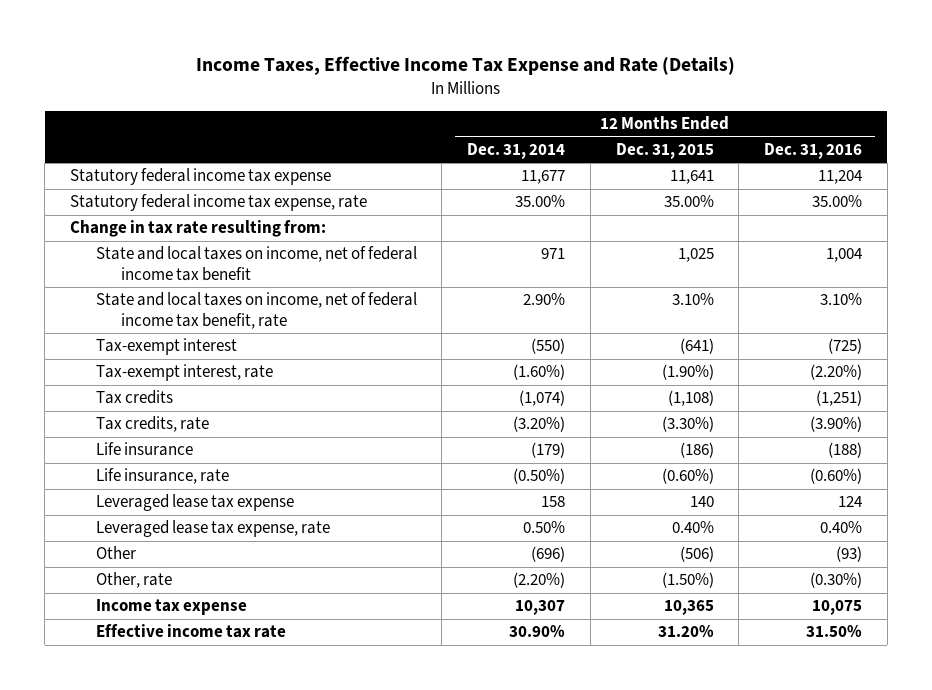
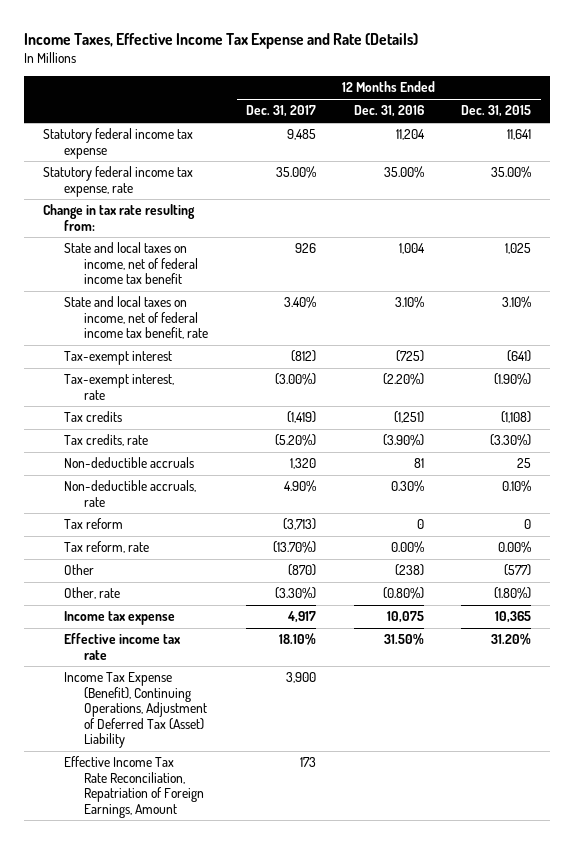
- | 12 Months Ended Dec. 31, 2014 | 12 Months Ended Dec. 31, 2015 | 12 Months Ended Dec. 31, 2016
+ | 12 Months Ended Dec. 31, 2017 | 12 Months Ended Dec. 31, 2016 | 12 Months Ended Dec. 31, 2015
- Life insurance | (179) | (186) | (188)
- Life insurance, rate | (0.50%) | (0.60%) | (0.60%)
- Leveraged lease tax expense | 158 | 140 | 124
- Leveraged lease tax expense, rate | 0.50% | 0.40% | 0.40%
- Other | (696) | (506) | (93)
- Other, rate | (2.20%) | (1.50%) | (0.30%)
+ Non-deductible accruals | 1,320 | 81 | 25
+ Non-deductible accruals, rate | 4.90% | 0.30% | 0.10%
+ Tax reform | (3,713) | 0 | 0
+ Tax reform, rate | (13.70%) | 0.00% | 0.00%
+ Other | (870) | (238) | (577)
+ Other, rate | (3.30%) | (0.80%) | (1.80%)
+ Income Tax Expense (Benefit), Continuing Operations, Adjustment of Deferred Tax (Asset) Liability | 3,900 | |
+ Effective Income Tax Rate Reconciliation, Repatriation of Foreign Earnings, Amount | 173 | |

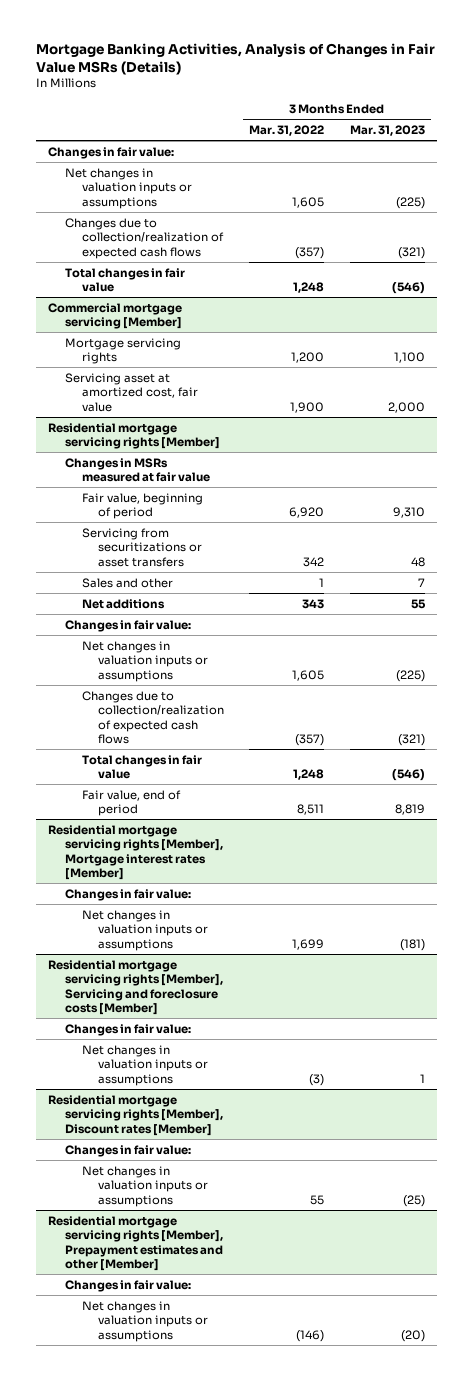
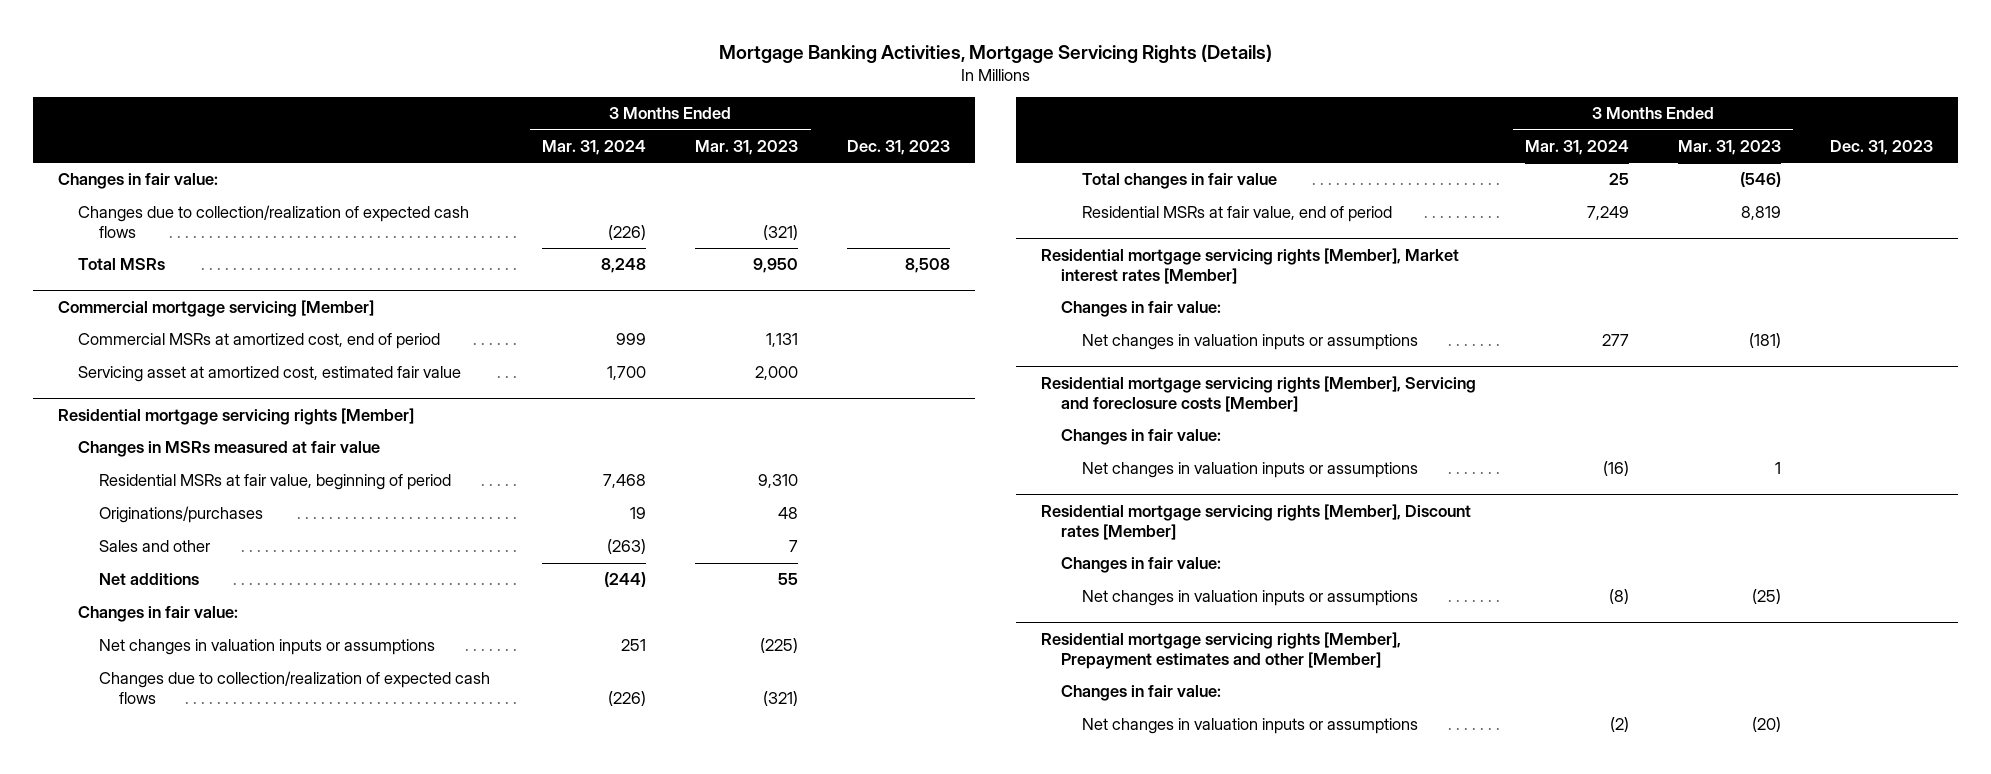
- Mortgage Banking Activities, Analysis of Changes in Fair Value MSRs (Details)
+ Mortgage Banking Activities, Mortgage Servicing Rights (Details)
- | 3 Months Ended Mar. 31, 2022 | 3 Months Ended Mar. 31, 2023
+ | 3 Months Ended Mar. 31, 2024 | 3 Months Ended Mar. 31, 2023 | Dec. 31, 2023
- Net changes in valuation inputs or assumptions | 1,605 | (225)
- Total changes in fair value | 1,248 | (546)
+ Total MSRs | 8,248 | 9,950 | 8,508
@ Commercial mortgage servicing [Member]
- Mortgage servicing rights | 1,200 | 1,100
- Servicing asset at amortized cost, fair value | 1,900 | 2,000
+ Commercial MSRs at amortized cost, end of period | 999 | 1,131 |
+ Servicing asset at amortized cost, estimated fair value | 1,700 | 2,000 |
@ Residential mortgage servicing rights [Member]
- Fair value, beginning of period | 6,920 | 9,310
- Servicing from securitizations or asset transfers | 342 | 48
+ Residential MSRs at fair value, beginning of period | 7,468 | 9,310 |
+ Originations/purchases | 19 | 48 |
- Fair value, end of period | 8,511 | 8,819
- Residential mortgage servicing rights [Member], Mortgage interest rates [Member]
@ Residential mortgage servicing rights [Member]
+ Residential MSRs at fair value, end of period | 7,249 | 8,819 |
+ Residential mortgage servicing rights [Member], Market interest rates [Member]

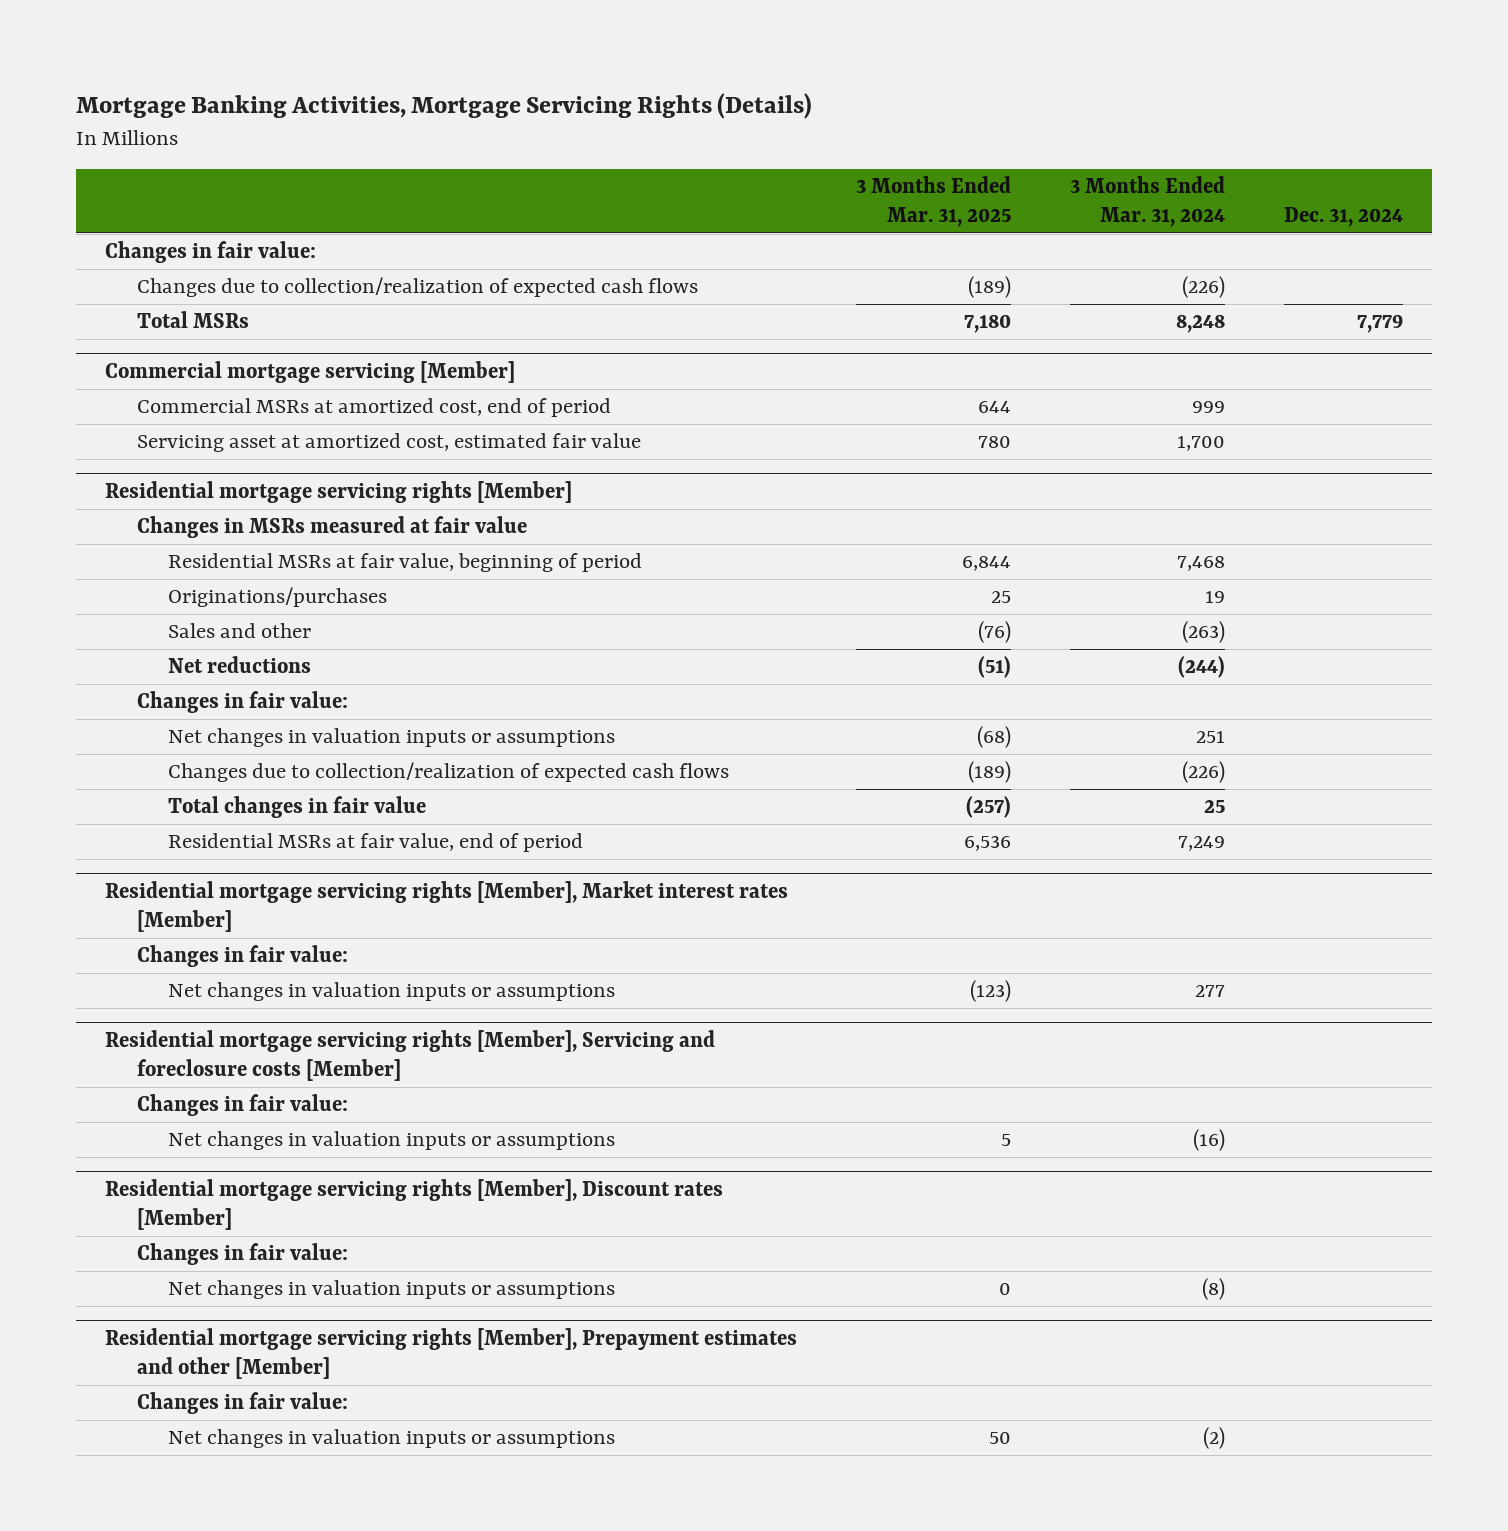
- | 3 Months Ended Mar. 31, 2024 | 3 Months Ended Mar. 31, 2023 | Dec. 31, 2023
+ | 3 Months Ended Mar. 31, 2025 | 3 Months Ended Mar. 31, 2024 | Dec. 31, 2024
@ Residential mortgage servicing rights [Member]
- Net additions | (244) | 55 |
+ Net reductions | (51) | (244) |

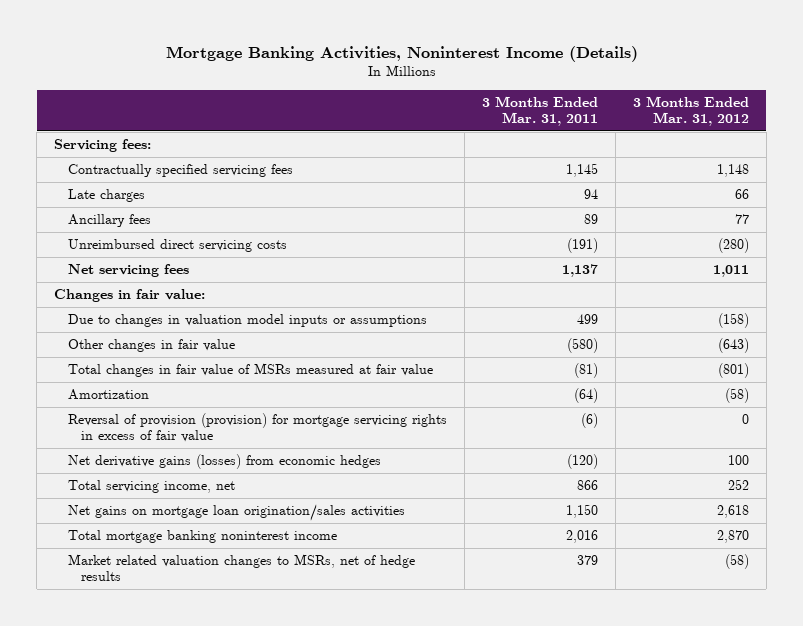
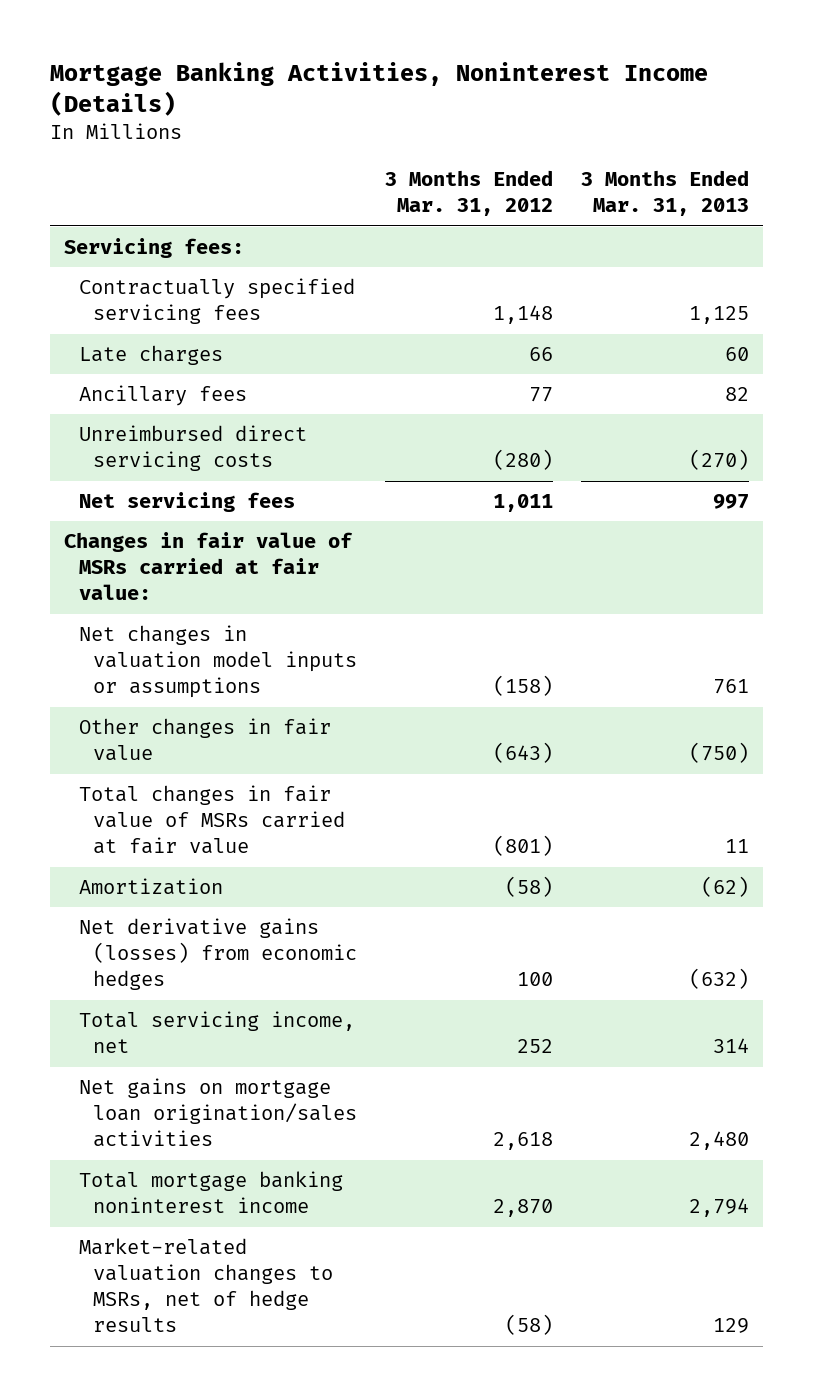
- | 3 Months Ended Mar. 31, 2011 | 3 Months Ended Mar. 31, 2012
+ | 3 Months Ended Mar. 31, 2012 | 3 Months Ended Mar. 31, 2013
- Changes in fair value:
- Due to changes in valuation model inputs or assumptions | 499 | (158)
+ Changes in fair value of MSRs carried at fair value:
+ Net changes in valuation model inputs or assumptions | (158) | 761
- Total changes in fair value of MSRs measured at fair value | (81) | (801)
+ Total changes in fair value of MSRs carried at fair value | (801) | 11
- Reversal of provision (provision) for mortgage servicing rights in excess of fair value | (6) | 0
- Market related valuation changes to MSRs, net of hedge results | 379 | (58)
+ Market-related valuation changes to MSRs, net of hedge results | (58) | 129

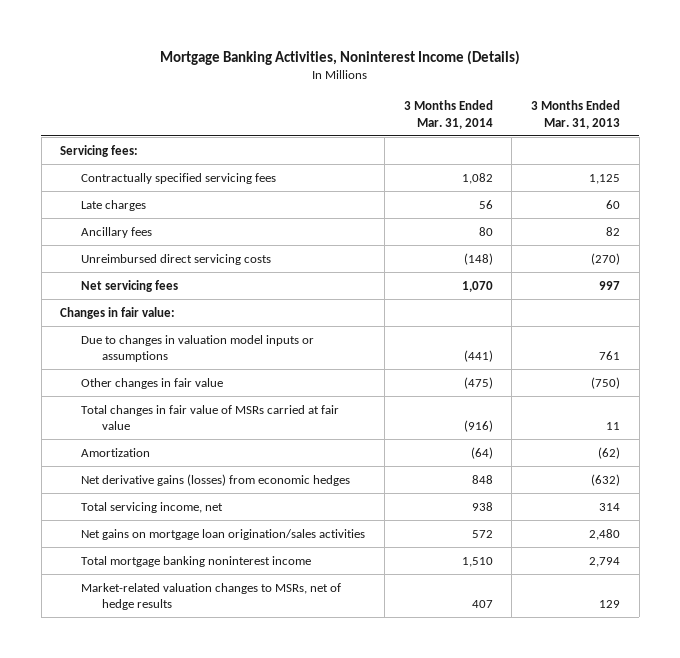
- | 3 Months Ended Mar. 31, 2012 | 3 Months Ended Mar. 31, 2013
+ | 3 Months Ended Mar. 31, 2014 | 3 Months Ended Mar. 31, 2013
- Changes in fair value of MSRs carried at fair value:
- Net changes in valuation model inputs or assumptions | (158) | 761
+ Changes in fair value:
+ Due to changes in valuation model inputs or assumptions | (441) | 761

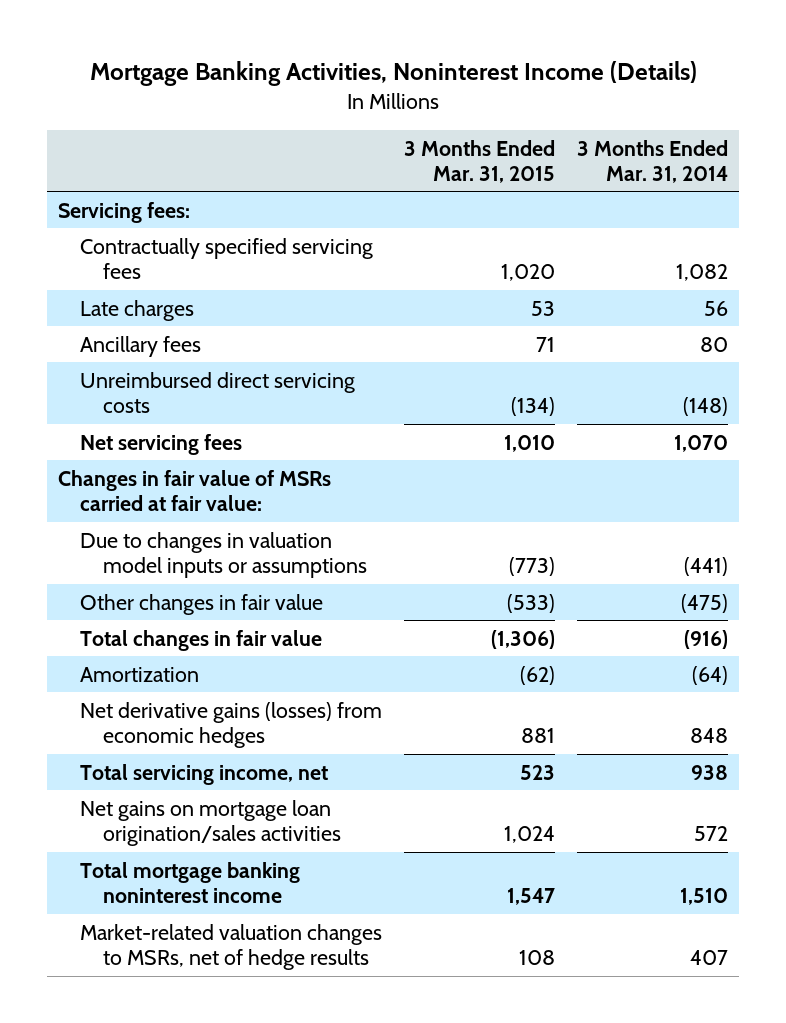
- | 3 Months Ended Mar. 31, 2014 | 3 Months Ended Mar. 31, 2013
+ | 3 Months Ended Mar. 31, 2015 | 3 Months Ended Mar. 31, 2014
- Changes in fair value:
+ Changes in fair value of MSRs carried at fair value:
- Total changes in fair value of MSRs carried at fair value | (916) | 11
+ Total changes in fair value | (1,306) | (916)

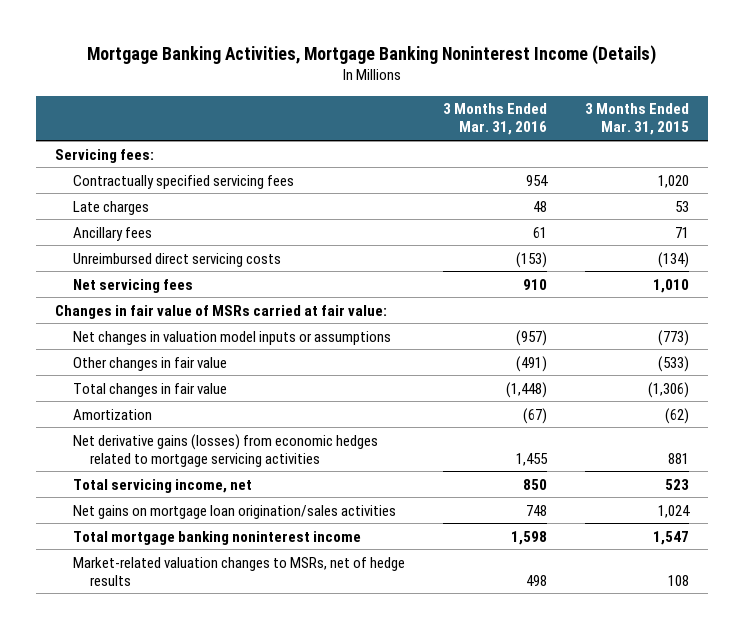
- Mortgage Banking Activities, Noninterest Income (Details)
+ Mortgage Banking Activities, Mortgage Banking Noninterest Income (Details)
- | 3 Months Ended Mar. 31, 2015 | 3 Months Ended Mar. 31, 2014
+ | 3 Months Ended Mar. 31, 2016 | 3 Months Ended Mar. 31, 2015
- Due to changes in valuation model inputs or assumptions | (773) | (441)
+ Net changes in valuation model inputs or assumptions | (957) | (773)
- Net derivative gains (losses) from economic hedges | 881 | 848
+ Net derivative gains (losses) from economic hedges related to mortgage servicing activities | 1,455 | 881

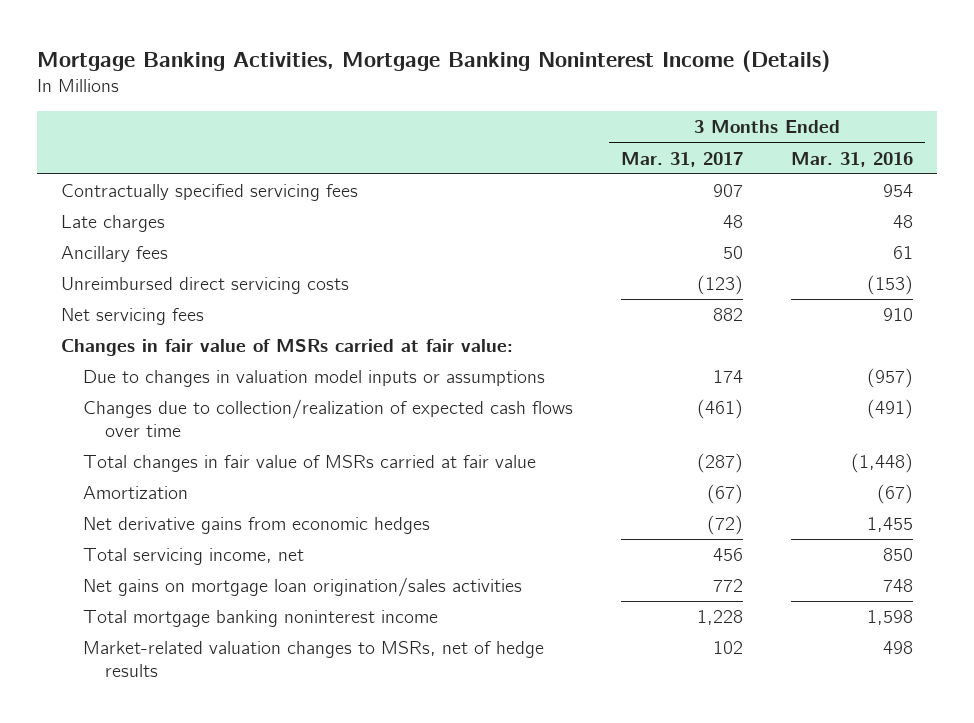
- | 3 Months Ended Mar. 31, 2016 | 3 Months Ended Mar. 31, 2015
+ | 3 Months Ended Mar. 31, 2017 | 3 Months Ended Mar. 31, 2016
- Servicing fees:
- Net changes in valuation model inputs or assumptions | (957) | (773)
- Other changes in fair value | (491) | (533)
- Total changes in fair value | (1,448) | (1,306)
+ Due to changes in valuation model inputs or assumptions | 174 | (957)
+ Changes due to collection/realization of expected cash flows over time | (461) | (491)
+ Total changes in fair value of MSRs carried at fair value | (287) | (1,448)
- Net derivative gains (losses) from economic hedges related to mortgage servicing activities | 1,455 | 881
+ Net derivative gains from economic hedges | (72) | 1,455

